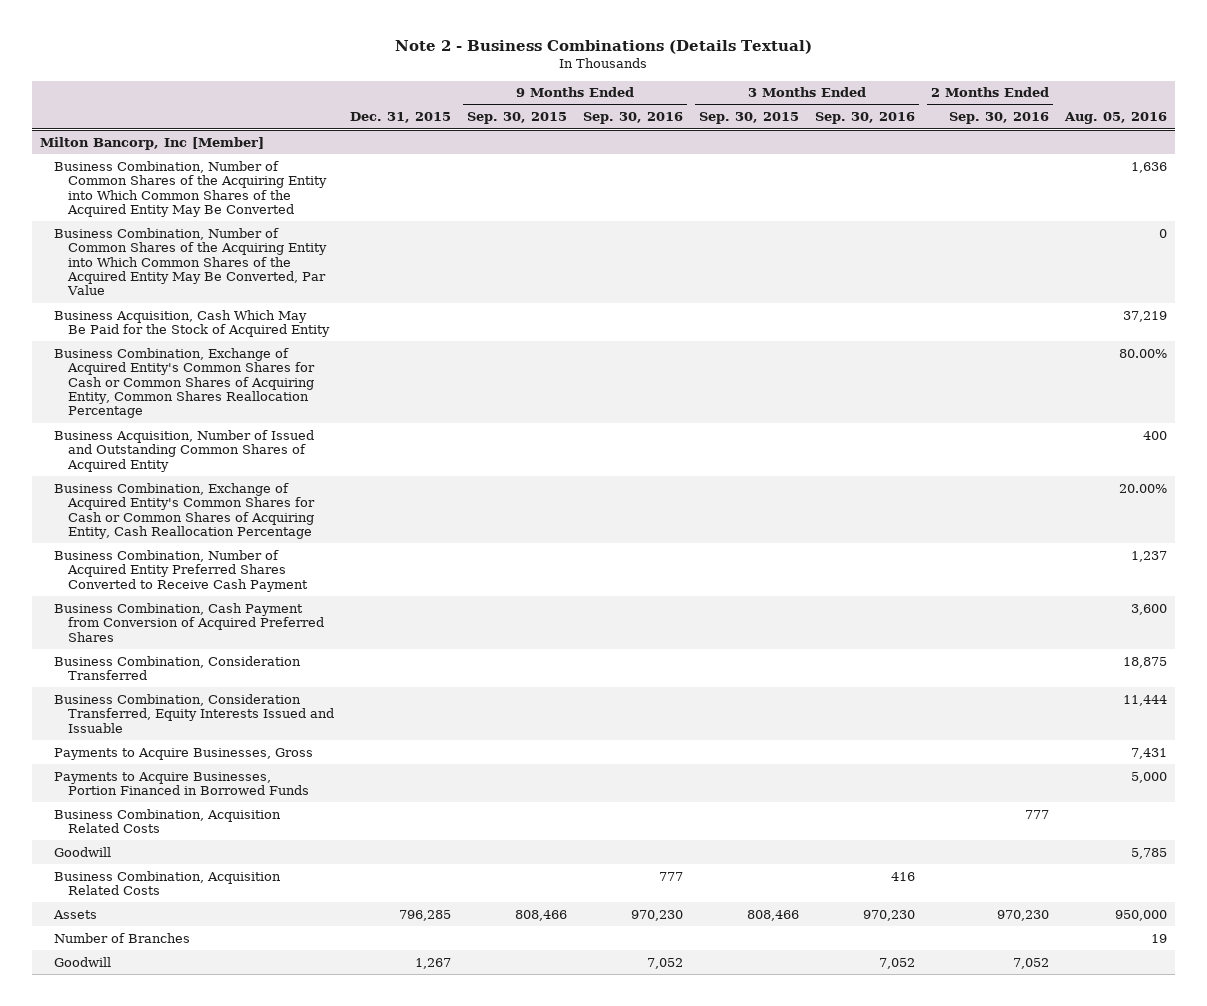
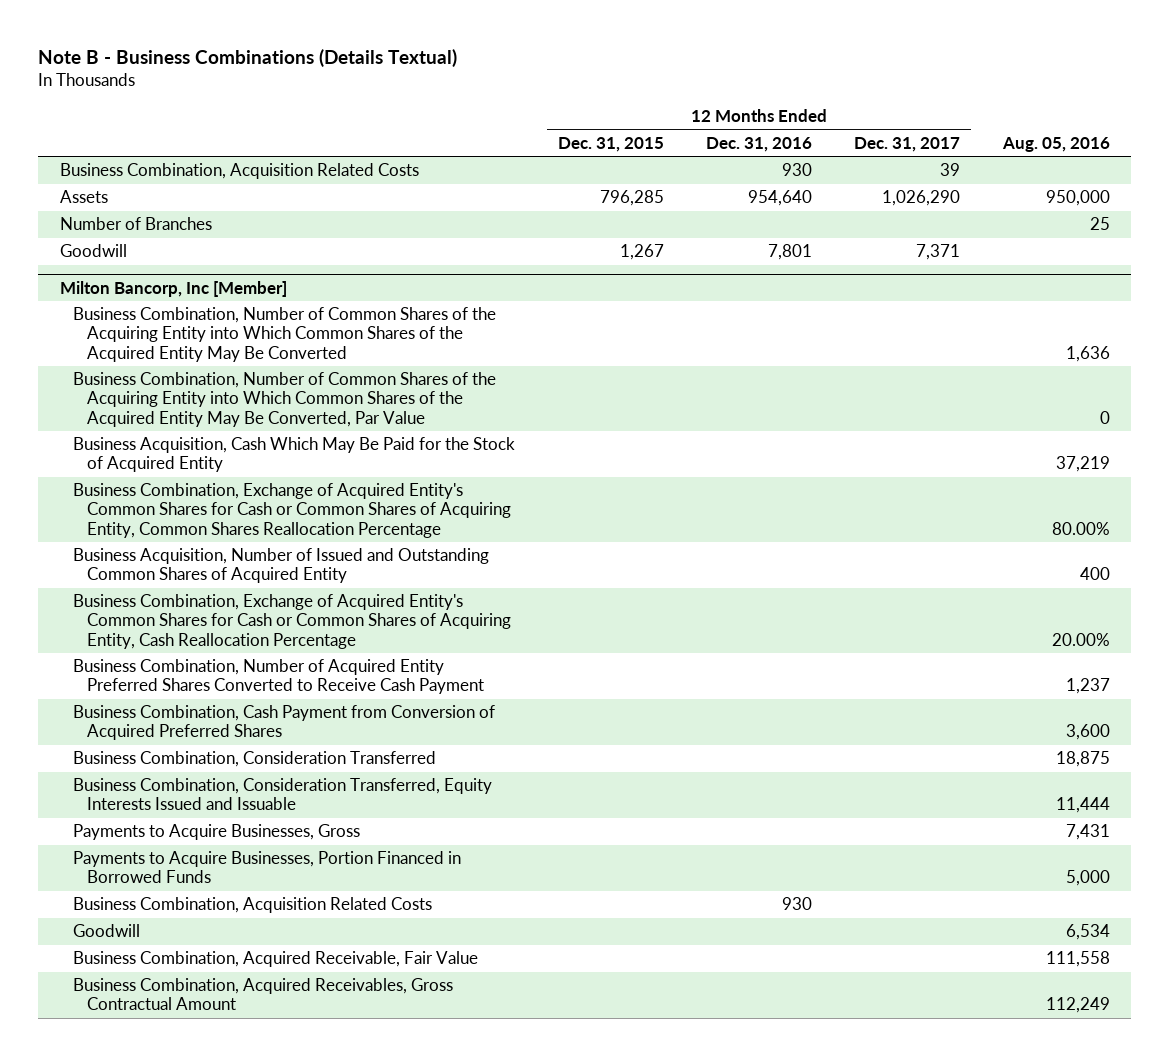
- Note 2 - Business Combinations (Details Textual)
+ Note B - Business Combinations (Details Textual)
- | Dec. 31, 2015 | 9 Months Ended Sep. 30, 2015 | 9 Months Ended Sep. 30, 2016 | 3 Months Ended Sep. 30, 2015 | 3 Months Ended Sep. 30, 2016 | 2 Months Ended Sep. 30, 2016 | Aug. 05, 2016
+ | 12 Months Ended Dec. 31, 2015 | 12 Months Ended Dec. 31, 2016 | 12 Months Ended Dec. 31, 2017 | Aug. 05, 2016
+ Business Combination, Acquisition Related Costs | | 930 | 39 |
+ Assets | 796,285 | 954,640 | 1,026,290 | 950,000
+ Number of Branches | | | | 25
+ Goodwill | 1,267 | 7,801 | 7,371 |
@ Milton Bancorp, Inc [Member]
- Goodwill | | | | | | | 5,785
- Business Combination, Acquisition Related Costs | | | 777 | | 416 | |
- Assets | 796,285 | 808,466 | 970,230 | 808,466 | 970,230 | 970,230 | 950,000
- Number of Branches | | | | | | | 19
- Goodwill | 1,267 | | 7,052 | | 7,052 | 7,052 |
+ Goodwill | | | | 6,534
+ Business Combination, Acquired Receivable, Fair Value | | | | 111,558
+ Business Combination, Acquired Receivables, Gross Contractual Amount | | | | 112,249

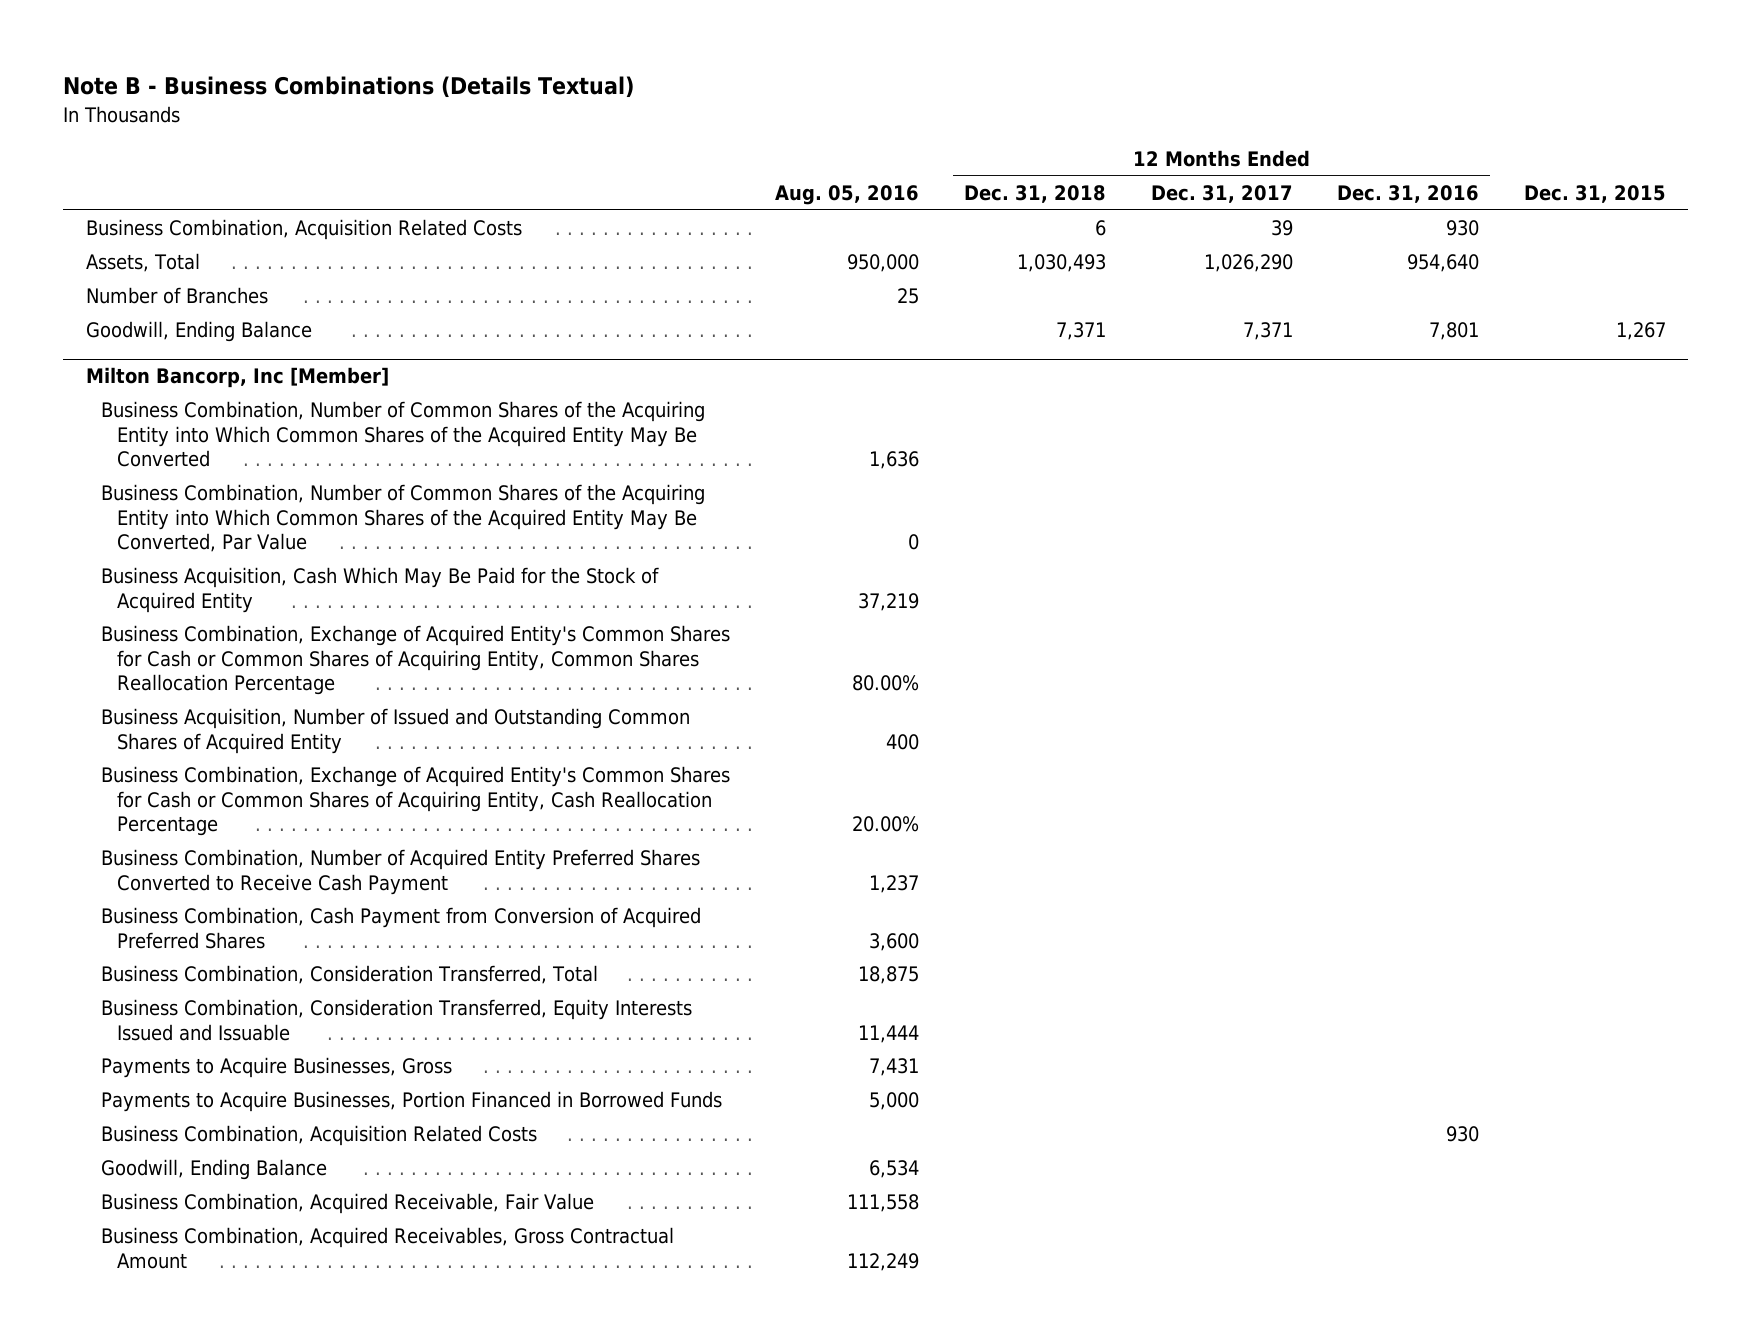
- | 12 Months Ended Dec. 31, 2015 | 12 Months Ended Dec. 31, 2016 | 12 Months Ended Dec. 31, 2017 | Aug. 05, 2016
+ | Aug. 05, 2016 | 12 Months Ended Dec. 31, 2018 | 12 Months Ended Dec. 31, 2017 | 12 Months Ended Dec. 31, 2016 | Dec. 31, 2015
- Assets | 796,285 | 954,640 | 1,026,290 | 950,000
+ Assets, Total | 950,000 | 1,030,493 | 1,026,290 | 954,640 |
- Goodwill | 1,267 | 7,801 | 7,371 |
+ Goodwill, Ending Balance | | 7,371 | 7,371 | 7,801 | 1,267
@ Milton Bancorp, Inc [Member]
- Business Combination, Consideration Transferred | | | | 18,875
+ Business Combination, Consideration Transferred, Total | 18,875 | | | |
- Goodwill | | | | 6,534
+ Goodwill, Ending Balance | 6,534 | | | |

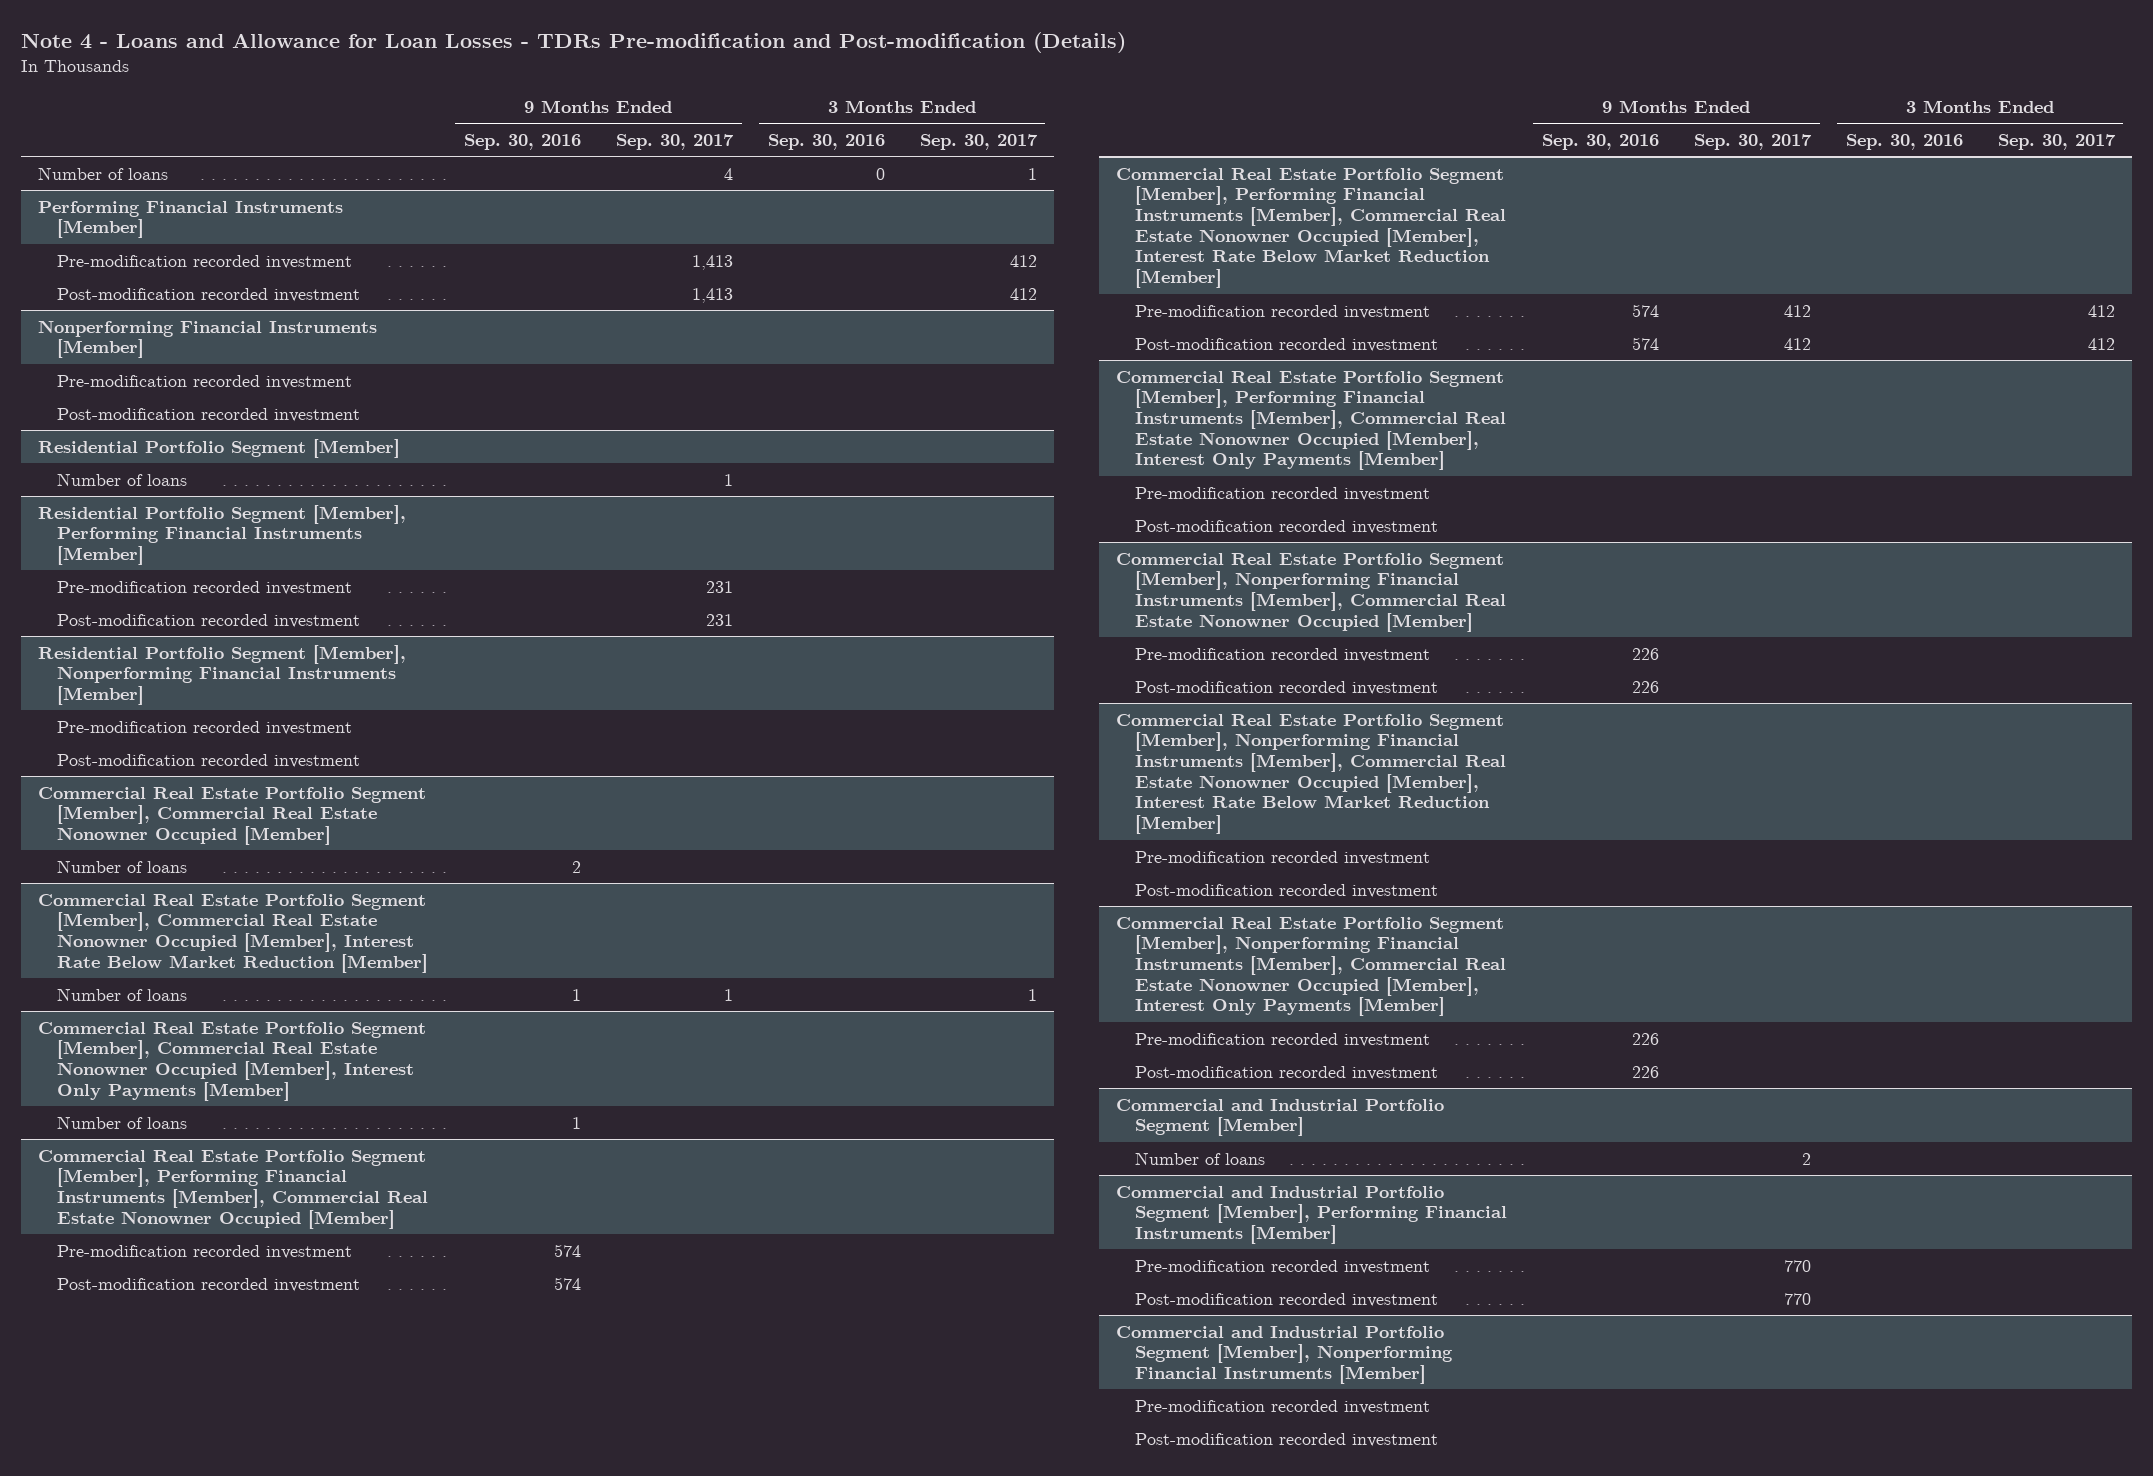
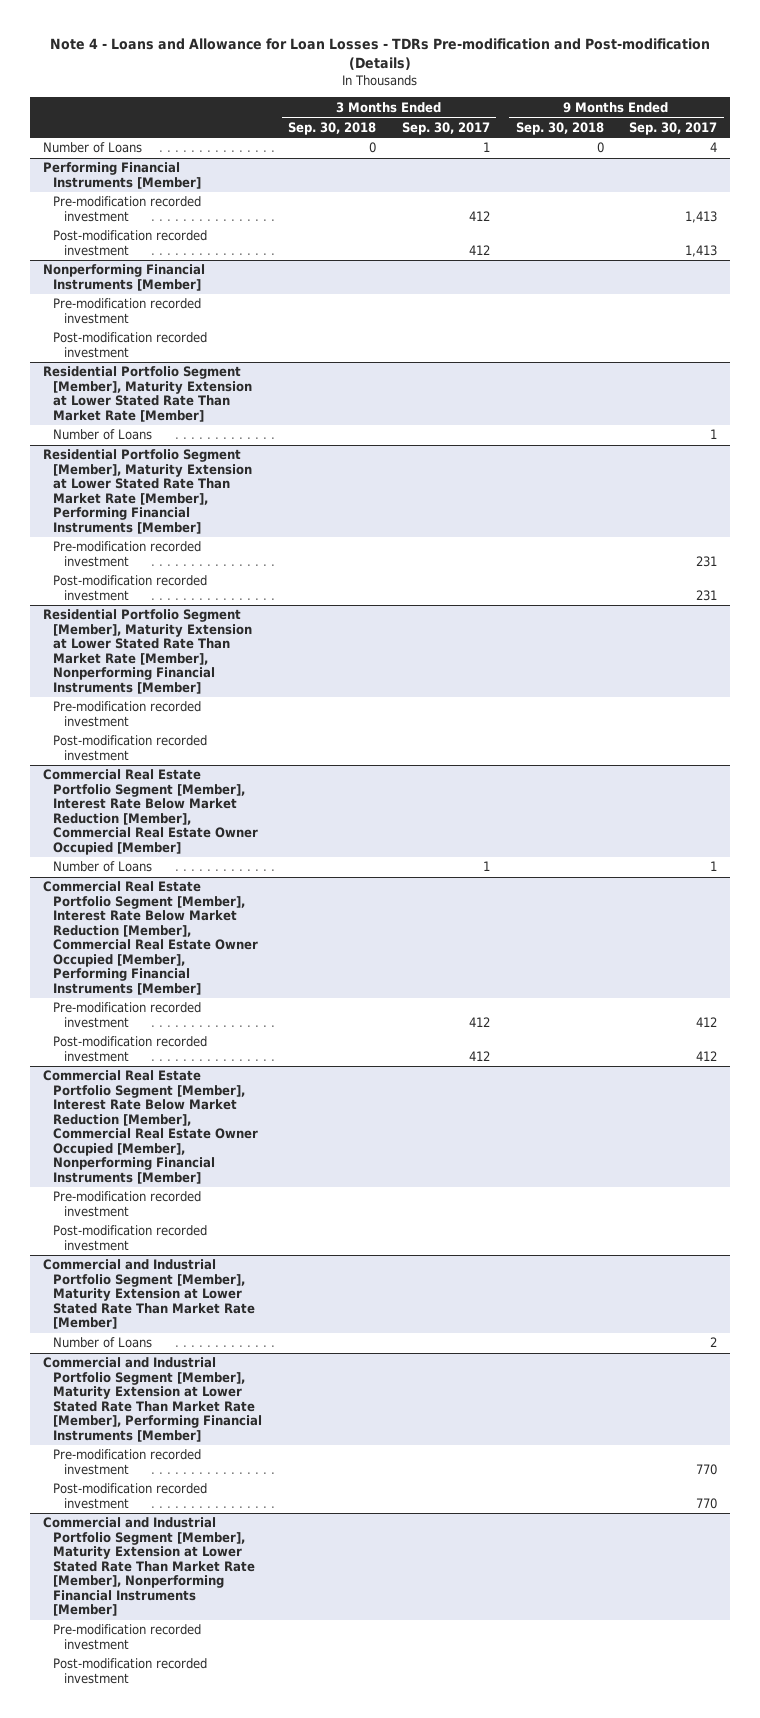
- | 9 Months Ended Sep. 30, 2016 | 9 Months Ended Sep. 30, 2017 | 3 Months Ended Sep. 30, 2016 | 3 Months Ended Sep. 30, 2017
+ | 3 Months Ended Sep. 30, 2018 | 3 Months Ended Sep. 30, 2017 | 9 Months Ended Sep. 30, 2018 | 9 Months Ended Sep. 30, 2017
- Number of loans | | 4 | 0 | 1
+ Number of Loans | 0 | 1 | 0 | 4
- Residential Portfolio Segment [Member]
- Number of loans | | 1 | |
- Residential Portfolio Segment [Member], Performing Financial Instruments [Member]
+ Residential Portfolio Segment [Member], Maturity Extension at Lower Stated Rate Than Market Rate [Member]
+ Number of Loans | | | | 1
+ Residential Portfolio Segment [Member], Maturity Extension at Lower Stated Rate Than Market Rate [Member], Performing Financial Instruments [Member]
- Residential Portfolio Segment [Member], Nonperforming Financial Instruments [Member]
- Pre-modification recorded investment
- Post-modification recorded investment
- Commercial Real Estate Portfolio Segment [Member], Commercial Real Estate Nonowner Occupied [Member]
- Number of loans | 2 | | |
- Commercial Real Estate Portfolio Segment [Member], Commercial Real Estate Nonowner Occupied [Member], Interest Rate Below Market Reduction [Member]
- Number of loans | 1 | 1 | | 1
- Commercial Real Estate Portfolio Segment [Member], Commercial Real Estate Nonowner Occupied [Member], Interest Only Payments [Member]
- Number of loans | 1 | | |
- Commercial Real Estate Portfolio Segment [Member], Performing Financial Instruments [Member], Commercial Real Estate Nonowner Occupied [Member]
+ Residential Portfolio Segment [Member], Maturity Extension at Lower Stated Rate Than Market Rate [Member], Nonperforming Financial Instruments [Member]
- Commercial Real Estate Portfolio Segment [Member], Performing Financial Instruments [Member], Commercial Real Estate Nonowner Occupied [Member], Interest Rate Below Market Reduction [Member]
+ Commercial Real Estate Portfolio Segment [Member], Interest Rate Below Market Reduction [Member], Commercial Real Estate Owner Occupied [Member]
+ Number of Loans | | 1 | | 1
+ Commercial Real Estate Portfolio Segment [Member], Interest Rate Below Market Reduction [Member], Commercial Real Estate Owner Occupied [Member], Performing Financial Instruments [Member]
- Commercial Real Estate Portfolio Segment [Member], Performing Financial Instruments [Member], Commercial Real Estate Nonowner Occupied [Member], Interest Only Payments [Member]
- Pre-modification recorded investment
- Post-modification recorded investment
- Commercial Real Estate Portfolio Segment [Member], Nonperforming Financial Instruments [Member], Commercial Real Estate Nonowner Occupied [Member]
- Pre-modification recorded investment | 226 | | |
- Post-modification recorded investment | 226 | | |
- Commercial Real Estate Portfolio Segment [Member], Nonperforming Financial Instruments [Member], Commercial Real Estate Nonowner Occupied [Member], Interest Rate Below Market Reduction [Member]
- Pre-modification recorded investment
- Post-modification recorded investment
- Commercial Real Estate Portfolio Segment [Member], Nonperforming Financial Instruments [Member], Commercial Real Estate Nonowner Occupied [Member], Interest Only Payments [Member]
+ Commercial Real Estate Portfolio Segment [Member], Interest Rate Below Market Reduction [Member], Commercial Real Estate Owner Occupied [Member], Nonperforming Financial Instruments [Member]
- Commercial and Industrial Portfolio Segment [Member]
- Number of loans | | 2 | |
- Commercial and Industrial Portfolio Segment [Member], Performing Financial Instruments [Member]
+ Commercial and Industrial Portfolio Segment [Member], Maturity Extension at Lower Stated Rate Than Market Rate [Member]
+ Number of Loans | | | | 2
+ Commercial and Industrial Portfolio Segment [Member], Maturity Extension at Lower Stated Rate Than Market Rate [Member], Performing Financial Instruments [Member]
- Commercial and Industrial Portfolio Segment [Member], Nonperforming Financial Instruments [Member]
+ Commercial and Industrial Portfolio Segment [Member], Maturity Extension at Lower Stated Rate Than Market Rate [Member], Nonperforming Financial Instruments [Member]

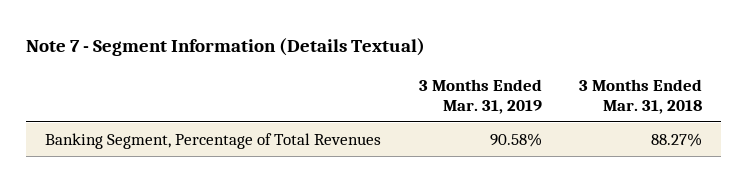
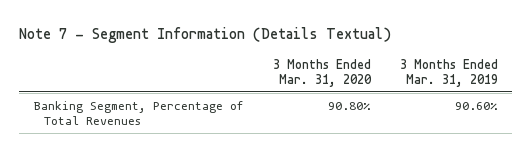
- | 3 Months Ended Mar. 31, 2019 | 3 Months Ended Mar. 31, 2018
+ | 3 Months Ended Mar. 31, 2020 | 3 Months Ended Mar. 31, 2019
- Banking Segment, Percentage of Total Revenues | 90.58% | 88.27%
+ Banking Segment, Percentage of Total Revenues | 90.80% | 90.60%

